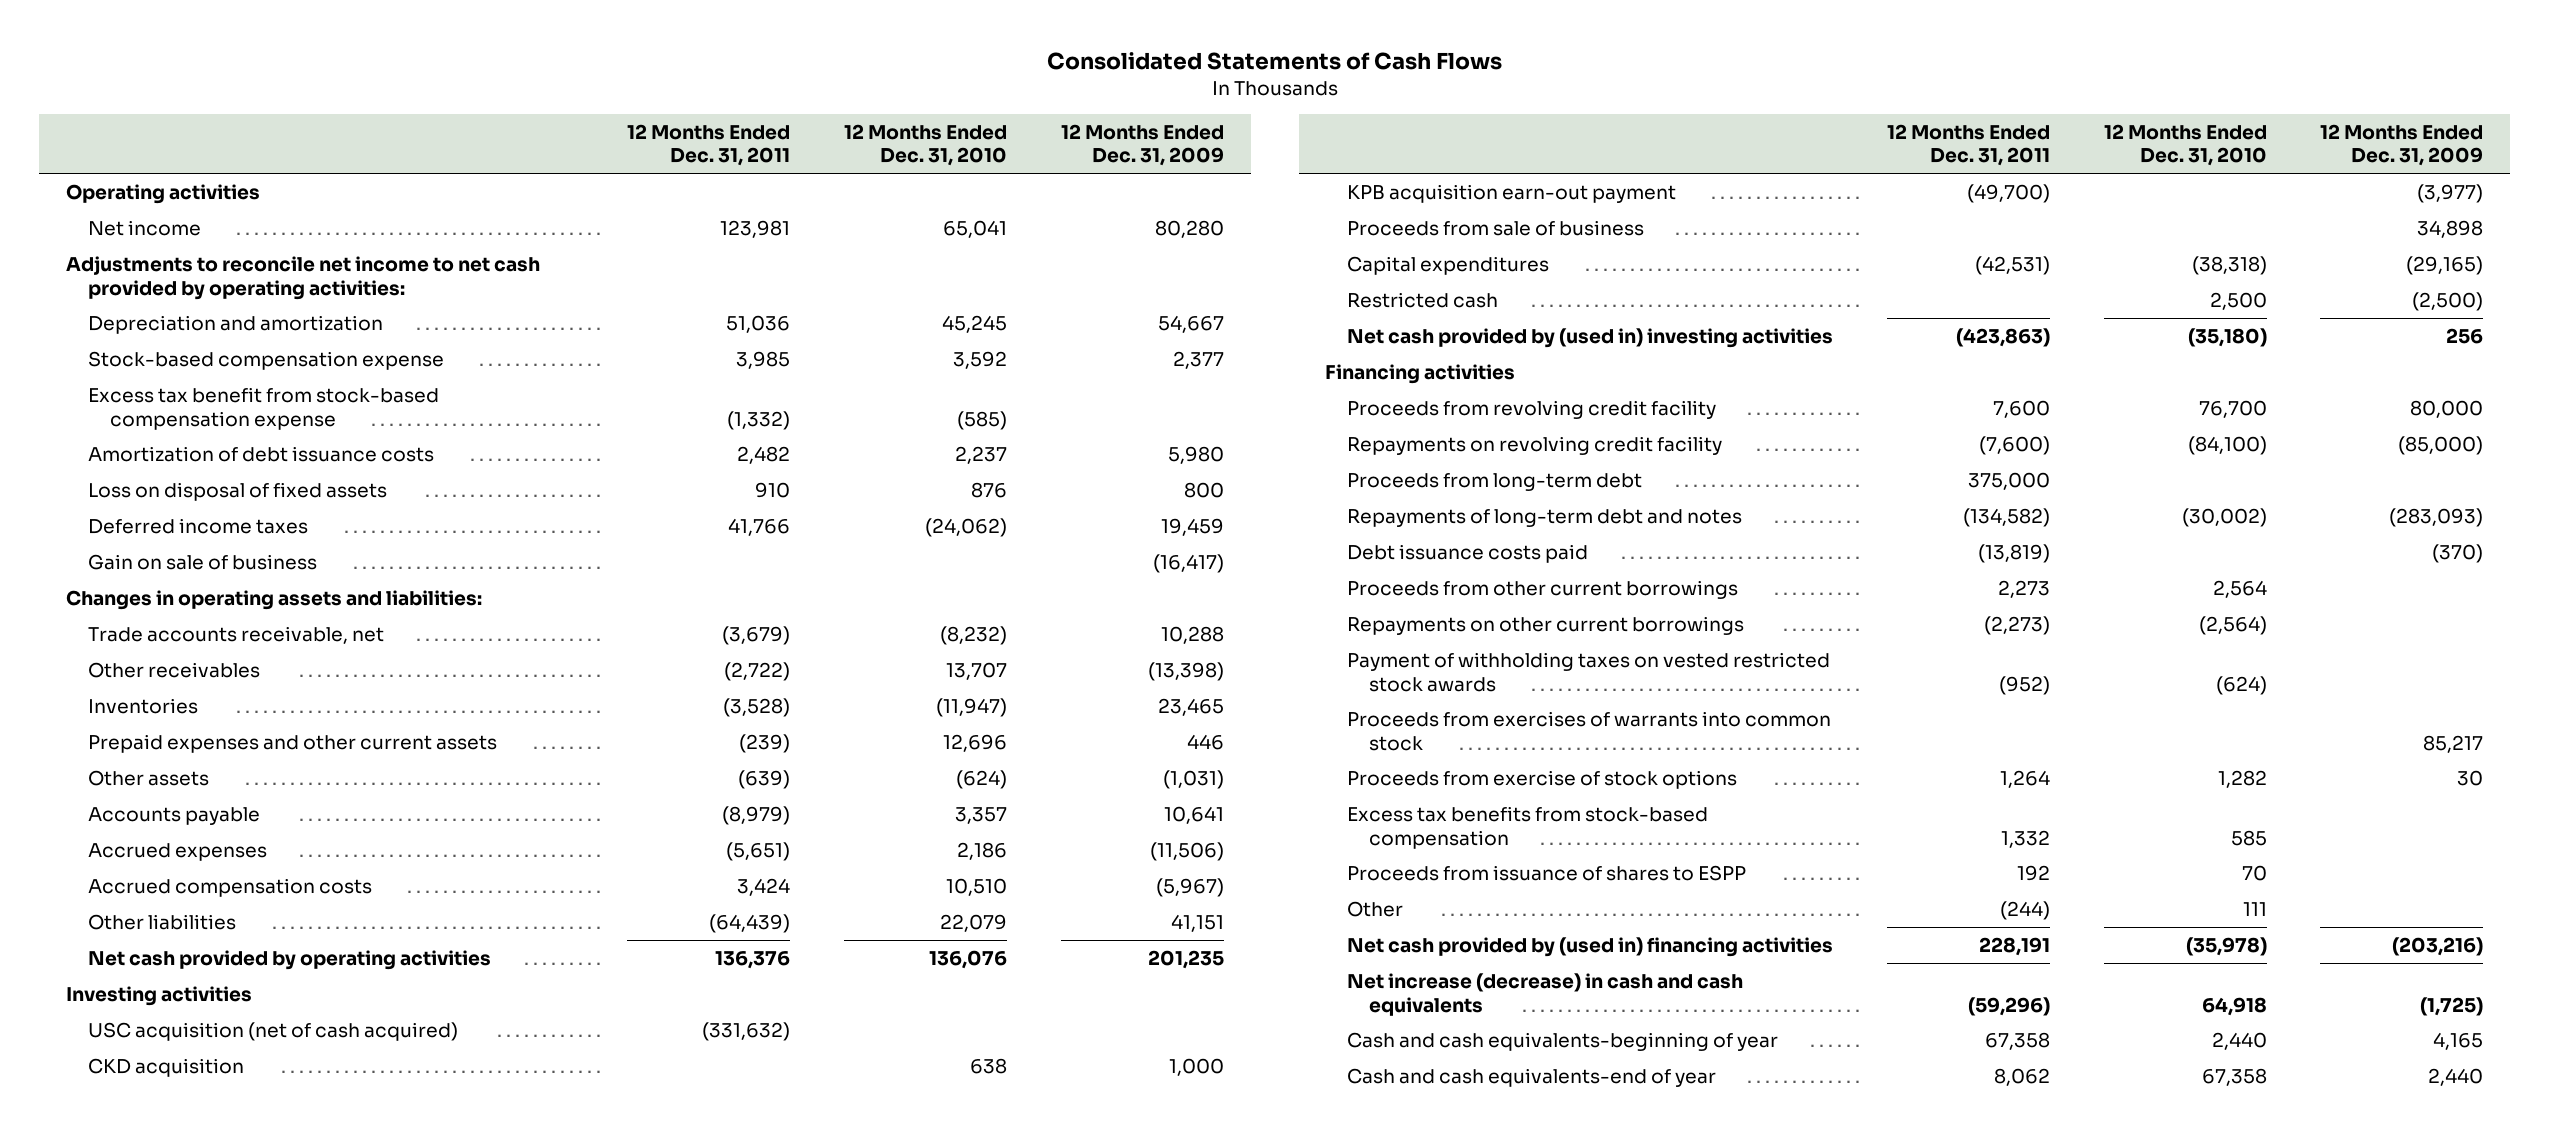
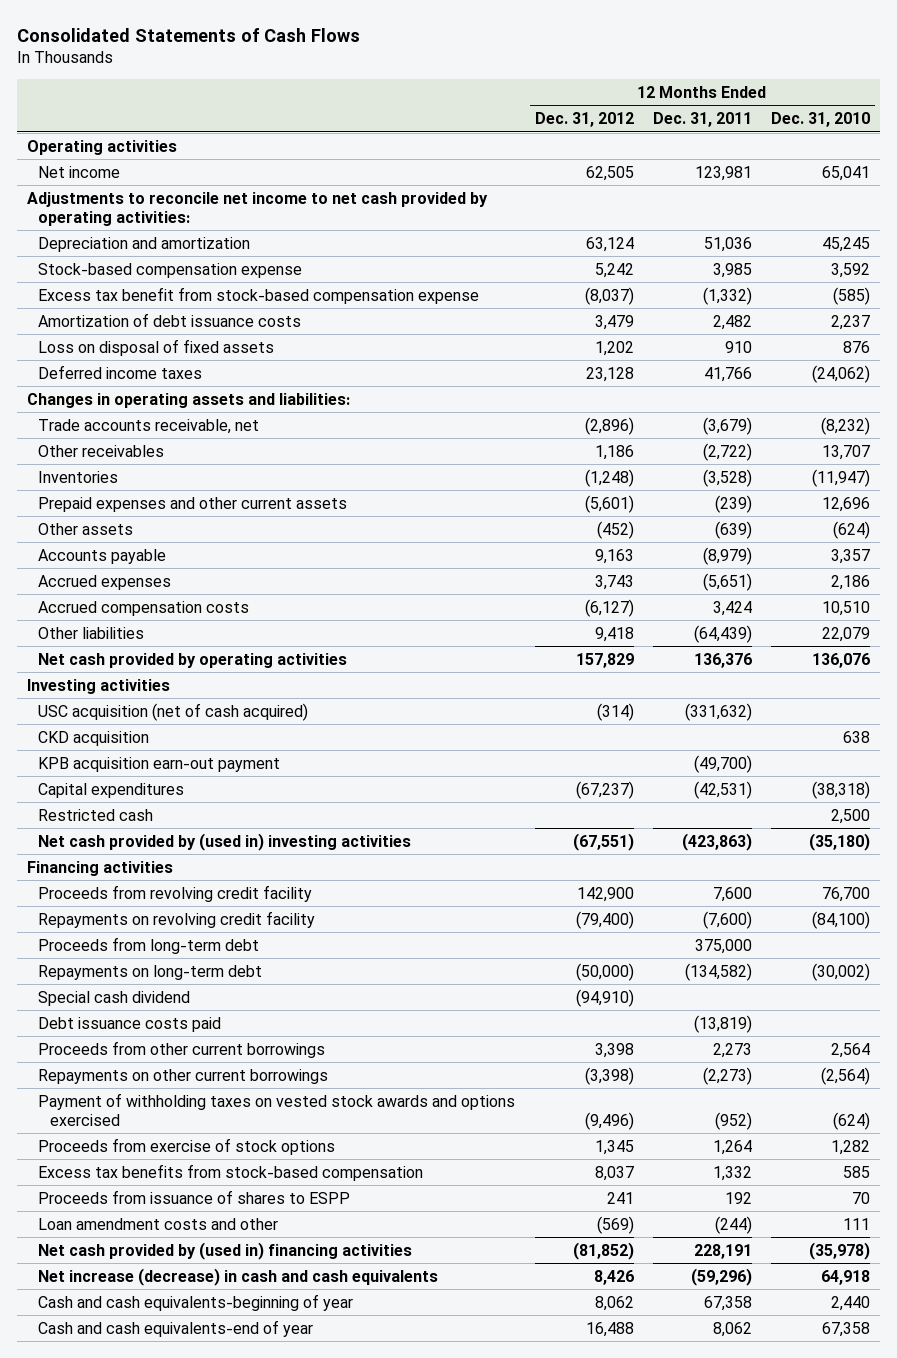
- | 12 Months Ended Dec. 31, 2011 | 12 Months Ended Dec. 31, 2010 | 12 Months Ended Dec. 31, 2009
+ | 12 Months Ended Dec. 31, 2012 | 12 Months Ended Dec. 31, 2011 | 12 Months Ended Dec. 31, 2010
- Gain on sale of business | | | (16,417)
- Proceeds from sale of business | | | 34,898
- Repayments of long-term debt and notes | (134,582) | (30,002) | (283,093)
+ Repayments on long-term debt | (50,000) | (134,582) | (30,002)
+ Special cash dividend | (94,910) | |
- Payment of withholding taxes on vested restricted stock awards | (952) | (624) |
- Proceeds from exercises of warrants into common stock | | | 85,217
+ Payment of withholding taxes on vested stock awards and options exercised | (9,496) | (952) | (624)
- Other | (244) | 111 |
+ Loan amendment costs and other | (569) | (244) | 111

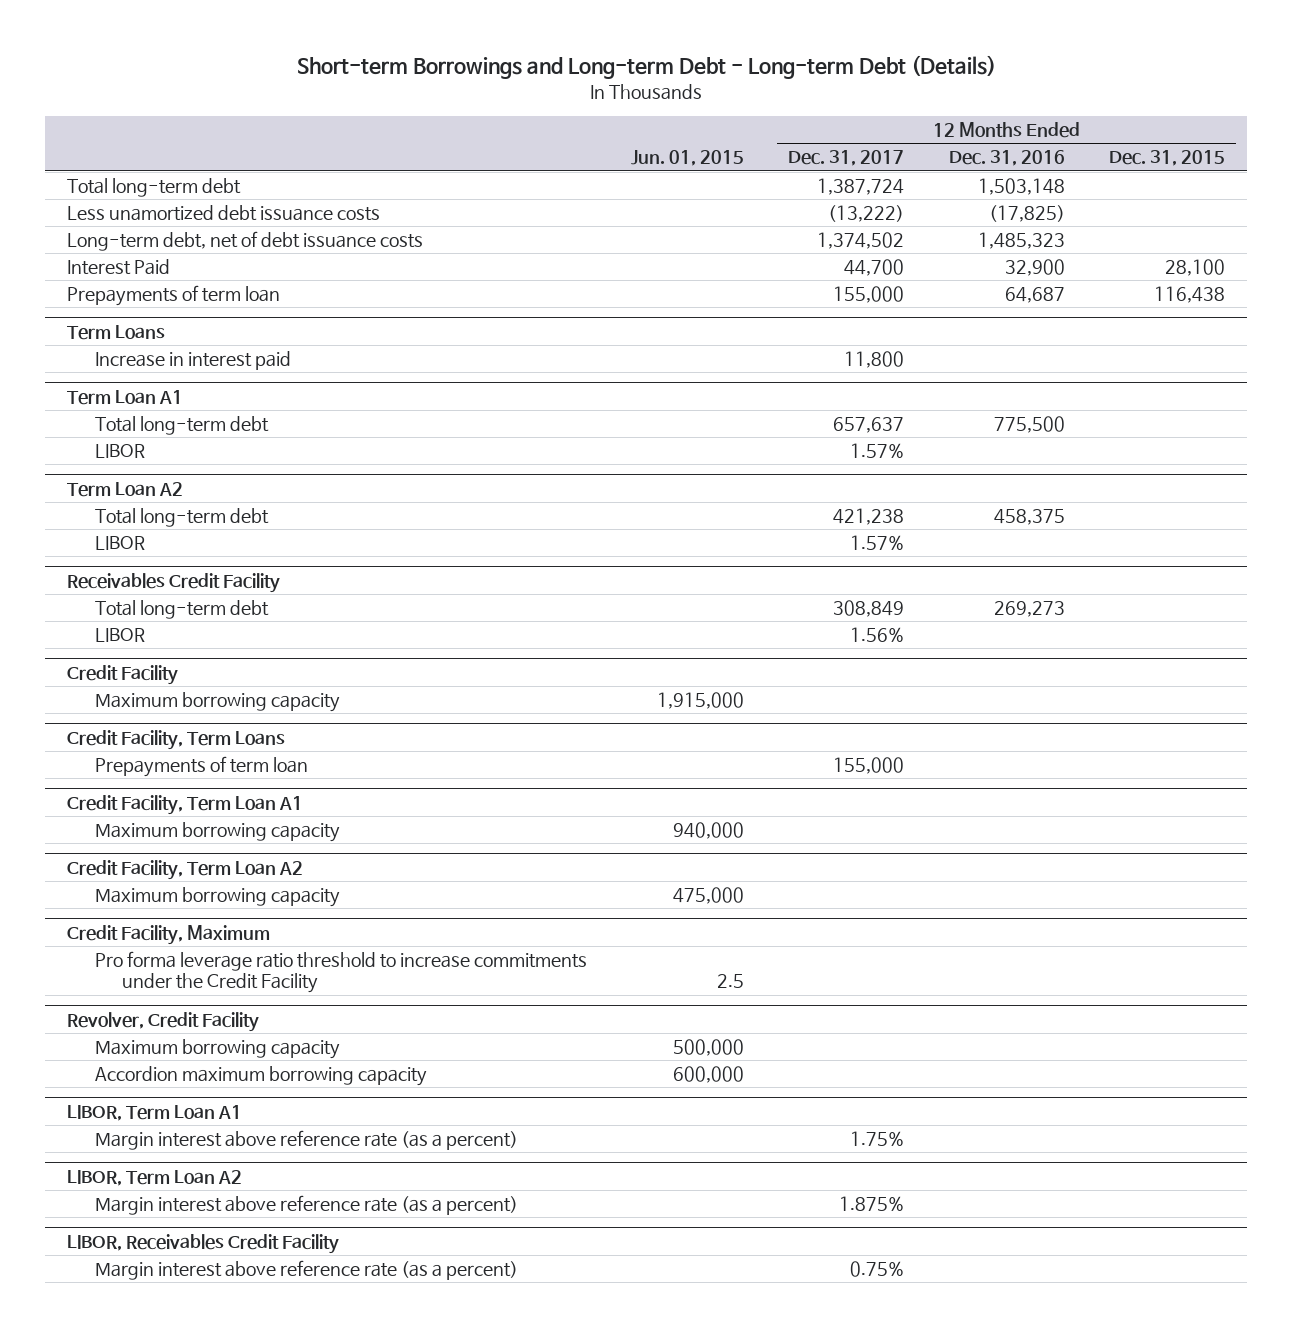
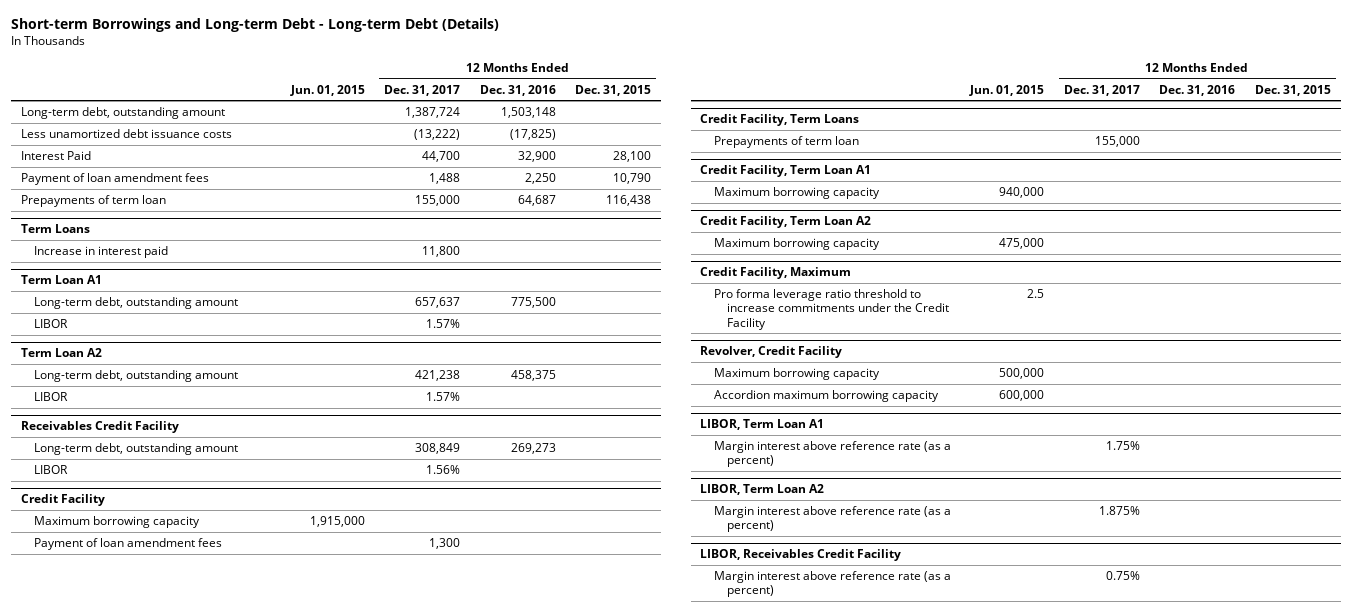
- Total long-term debt | | 1,387,724 | 1,503,148 |
+ Long-term debt, outstanding amount | | 1,387,724 | 1,503,148 |
- Long-term debt, net of debt issuance costs | | 1,374,502 | 1,485,323 |
+ Payment of loan amendment fees | | 1,488 | 2,250 | 10,790
@ Term Loan A1
- Total long-term debt | | 657,637 | 775,500 |
+ Long-term debt, outstanding amount | | 657,637 | 775,500 |
@ Term Loan A2
- Total long-term debt | | 421,238 | 458,375 |
+ Long-term debt, outstanding amount | | 421,238 | 458,375 |
@ Receivables Credit Facility
- Total long-term debt | | 308,849 | 269,273 |
+ Long-term debt, outstanding amount | | 308,849 | 269,273 |
@ Credit Facility
+ Payment of loan amendment fees | | 1,300 | |

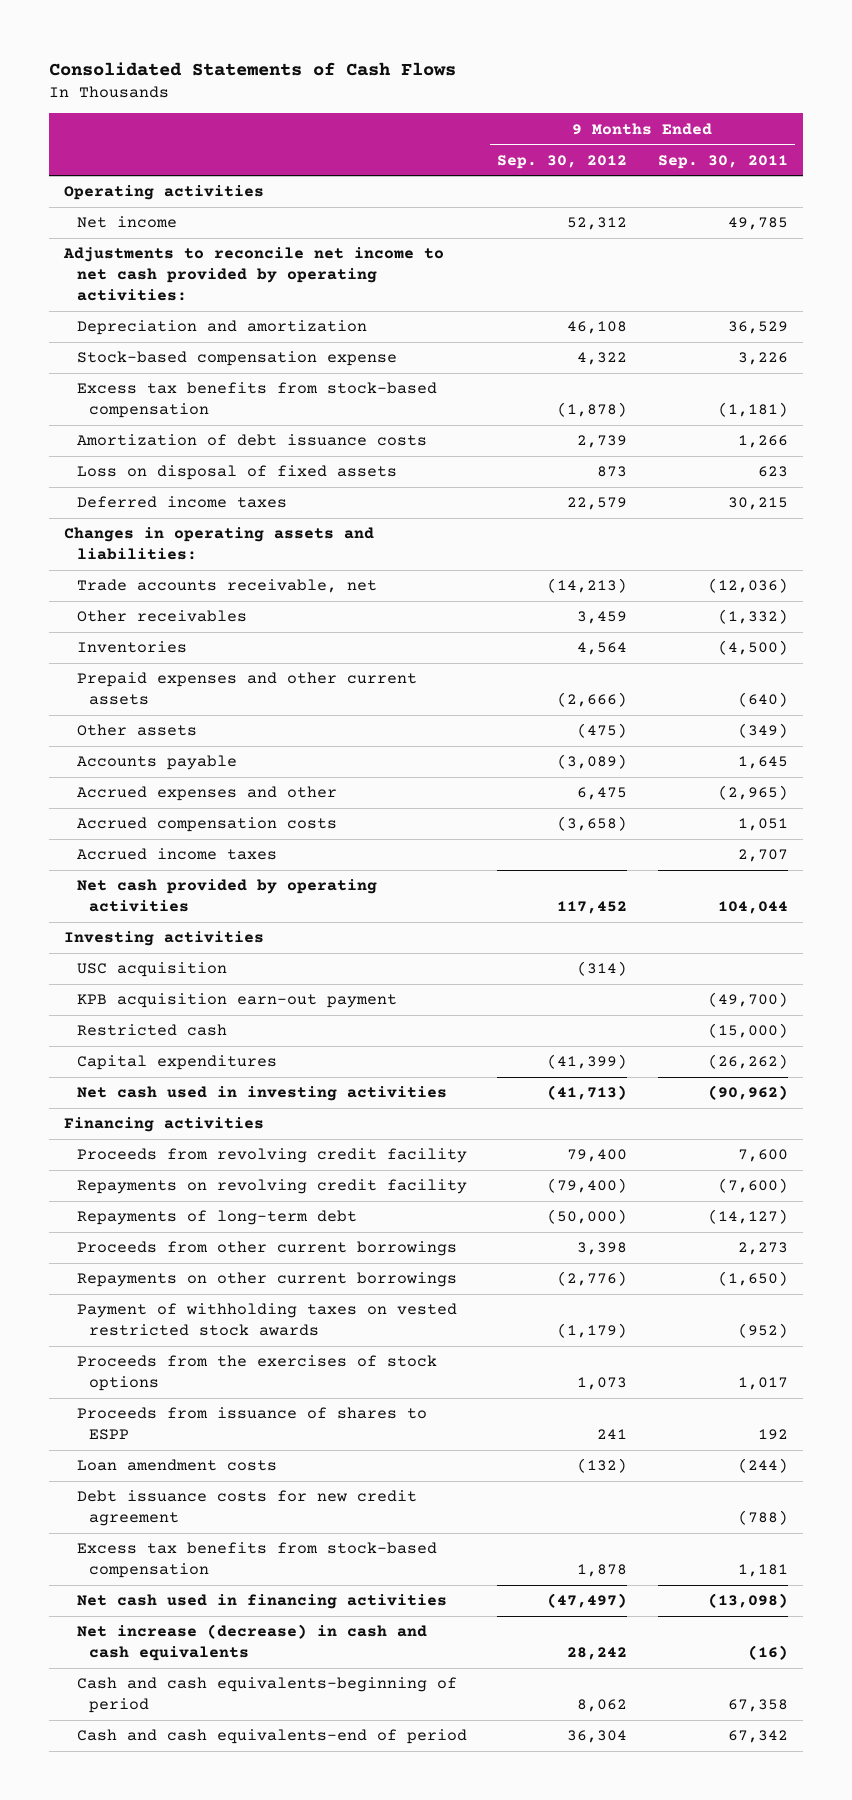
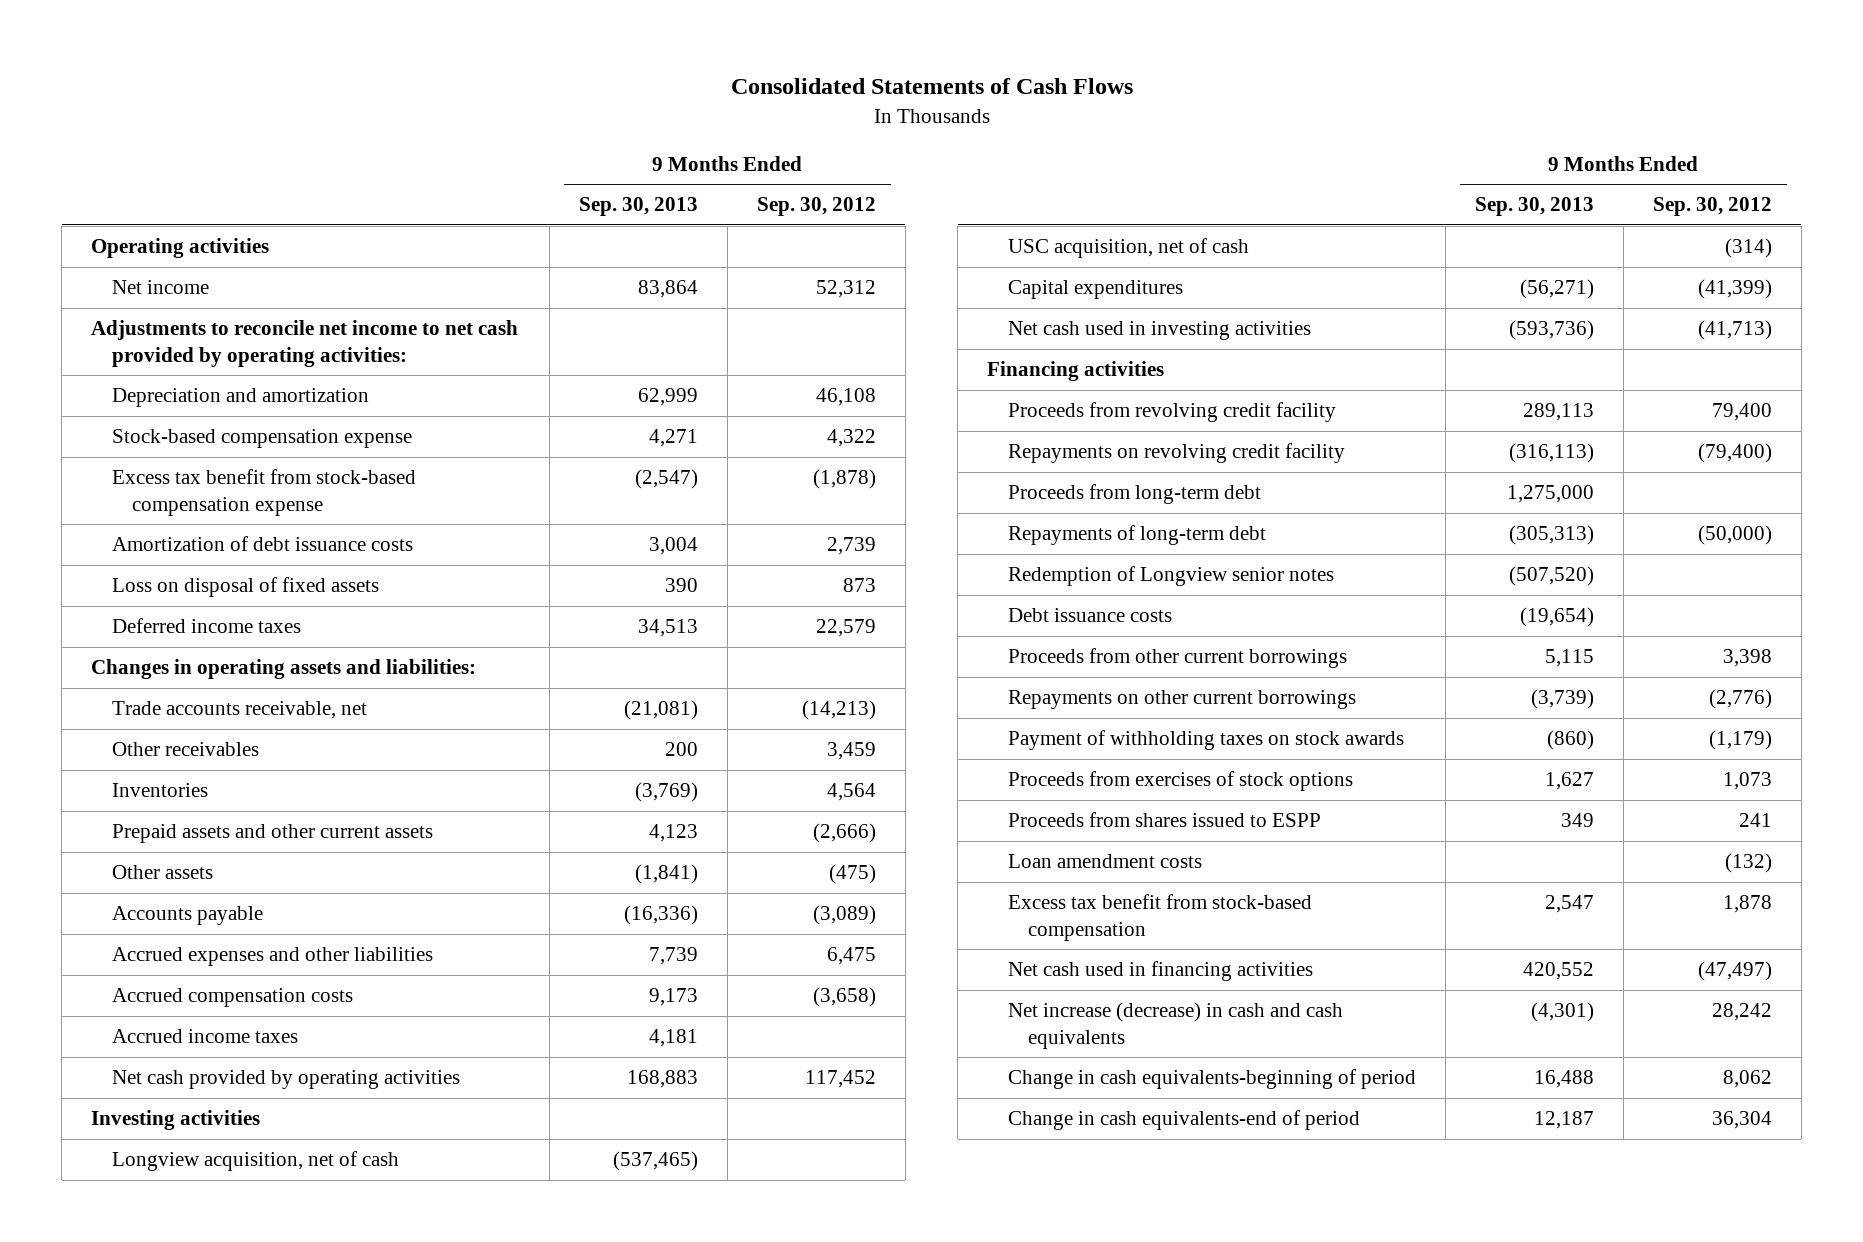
- | 9 Months Ended Sep. 30, 2012 | 9 Months Ended Sep. 30, 2011
+ | 9 Months Ended Sep. 30, 2013 | 9 Months Ended Sep. 30, 2012
- Excess tax benefits from stock-based compensation | (1,878) | (1,181)
+ Excess tax benefit from stock-based compensation expense | (2,547) | (1,878)
- Prepaid expenses and other current assets | (2,666) | (640)
+ Prepaid assets and other current assets | 4,123 | (2,666)
- Accrued expenses and other | 6,475 | (2,965)
+ Accrued expenses and other liabilities | 7,739 | 6,475
- USC acquisition | (314) |
- KPB acquisition earn-out payment | | (49,700)
- Restricted cash | | (15,000)
+ Longview acquisition, net of cash | (537,465) |
+ USC acquisition, net of cash | | (314)
+ Proceeds from long-term debt | 1,275,000 |
+ Redemption of Longview senior notes | (507,520) |
+ Debt issuance costs | (19,654) |
- Payment of withholding taxes on vested restricted stock awards | (1,179) | (952)
- Proceeds from the exercises of stock options | 1,073 | 1,017
- Proceeds from issuance of shares to ESPP | 241 | 192
+ Payment of withholding taxes on stock awards | (860) | (1,179)
+ Proceeds from exercises of stock options | 1,627 | 1,073
+ Proceeds from shares issued to ESPP | 349 | 241
- Debt issuance costs for new credit agreement | | (788)
- Excess tax benefits from stock-based compensation | 1,878 | 1,181
+ Excess tax benefit from stock-based compensation | 2,547 | 1,878
- Cash and cash equivalents-beginning of period | 8,062 | 67,358
- Cash and cash equivalents-end of period | 36,304 | 67,342
+ Change in cash equivalents-beginning of period | 16,488 | 8,062
+ Change in cash equivalents-end of period | 12,187 | 36,304

